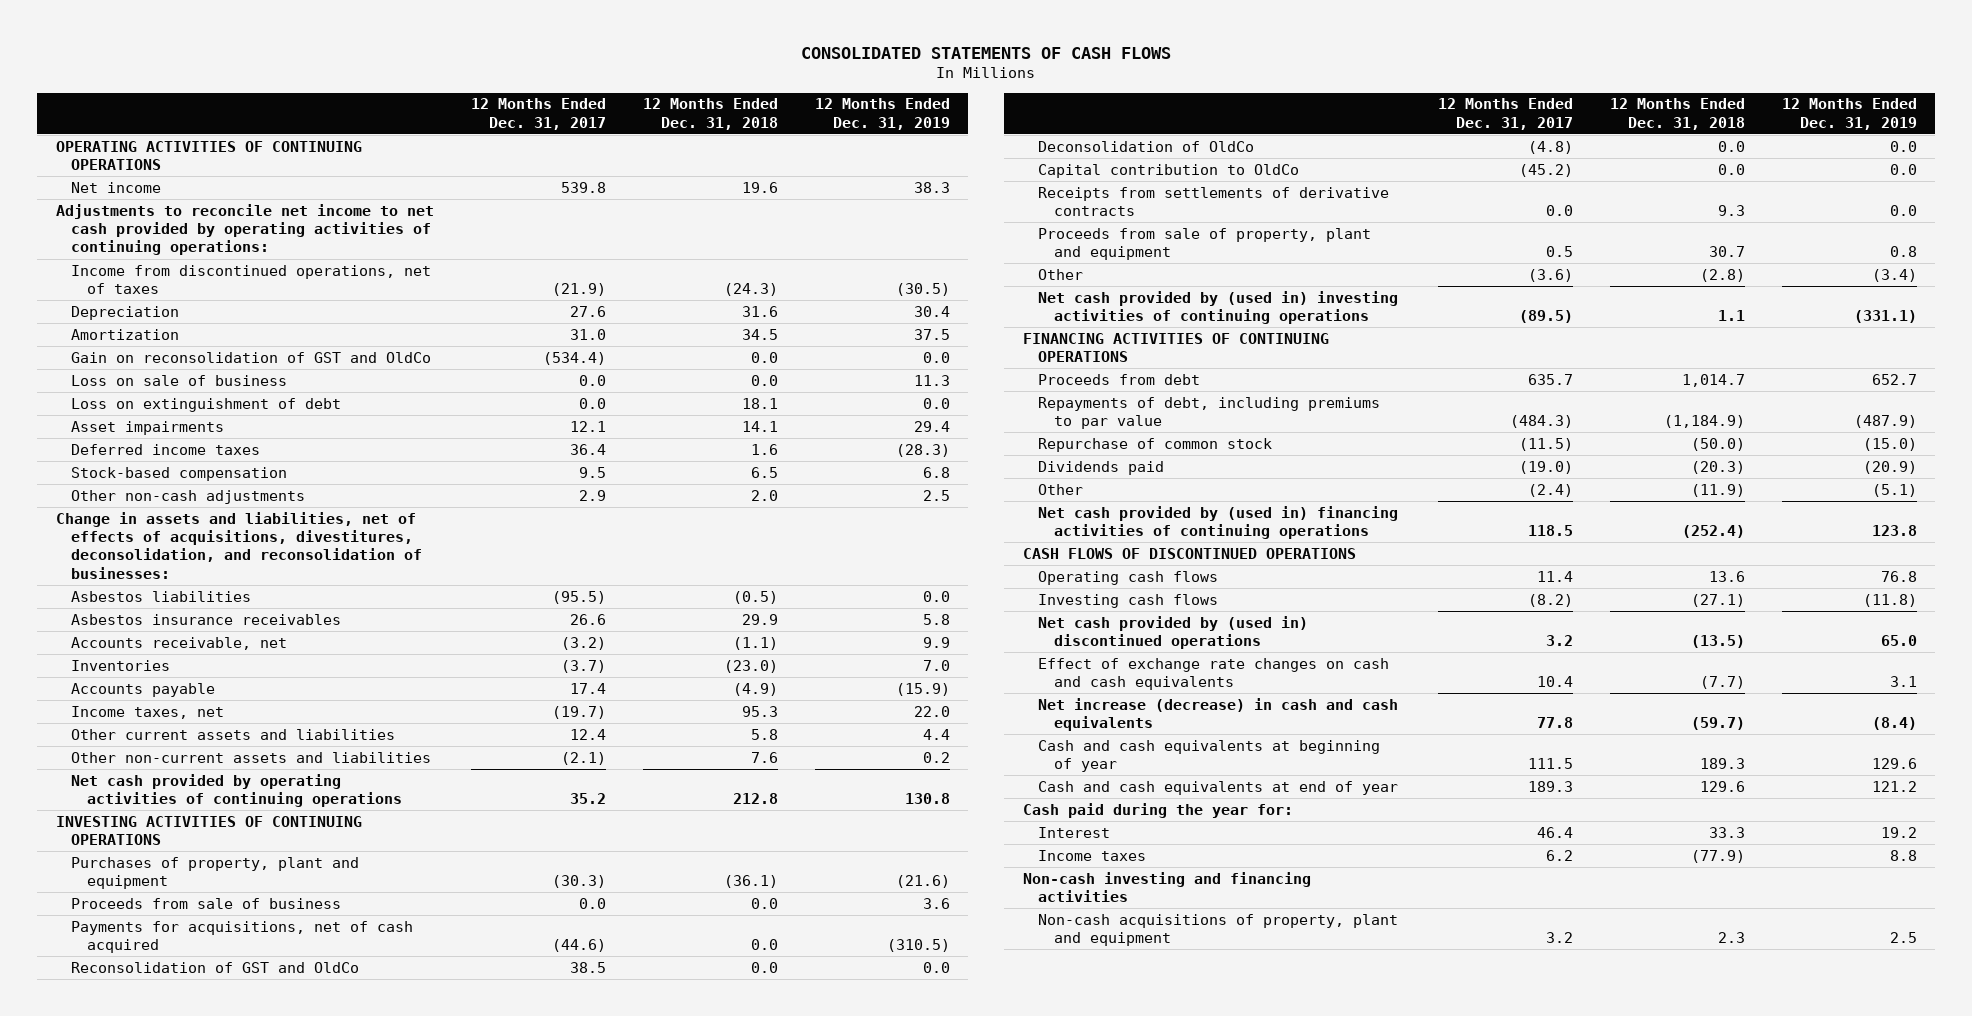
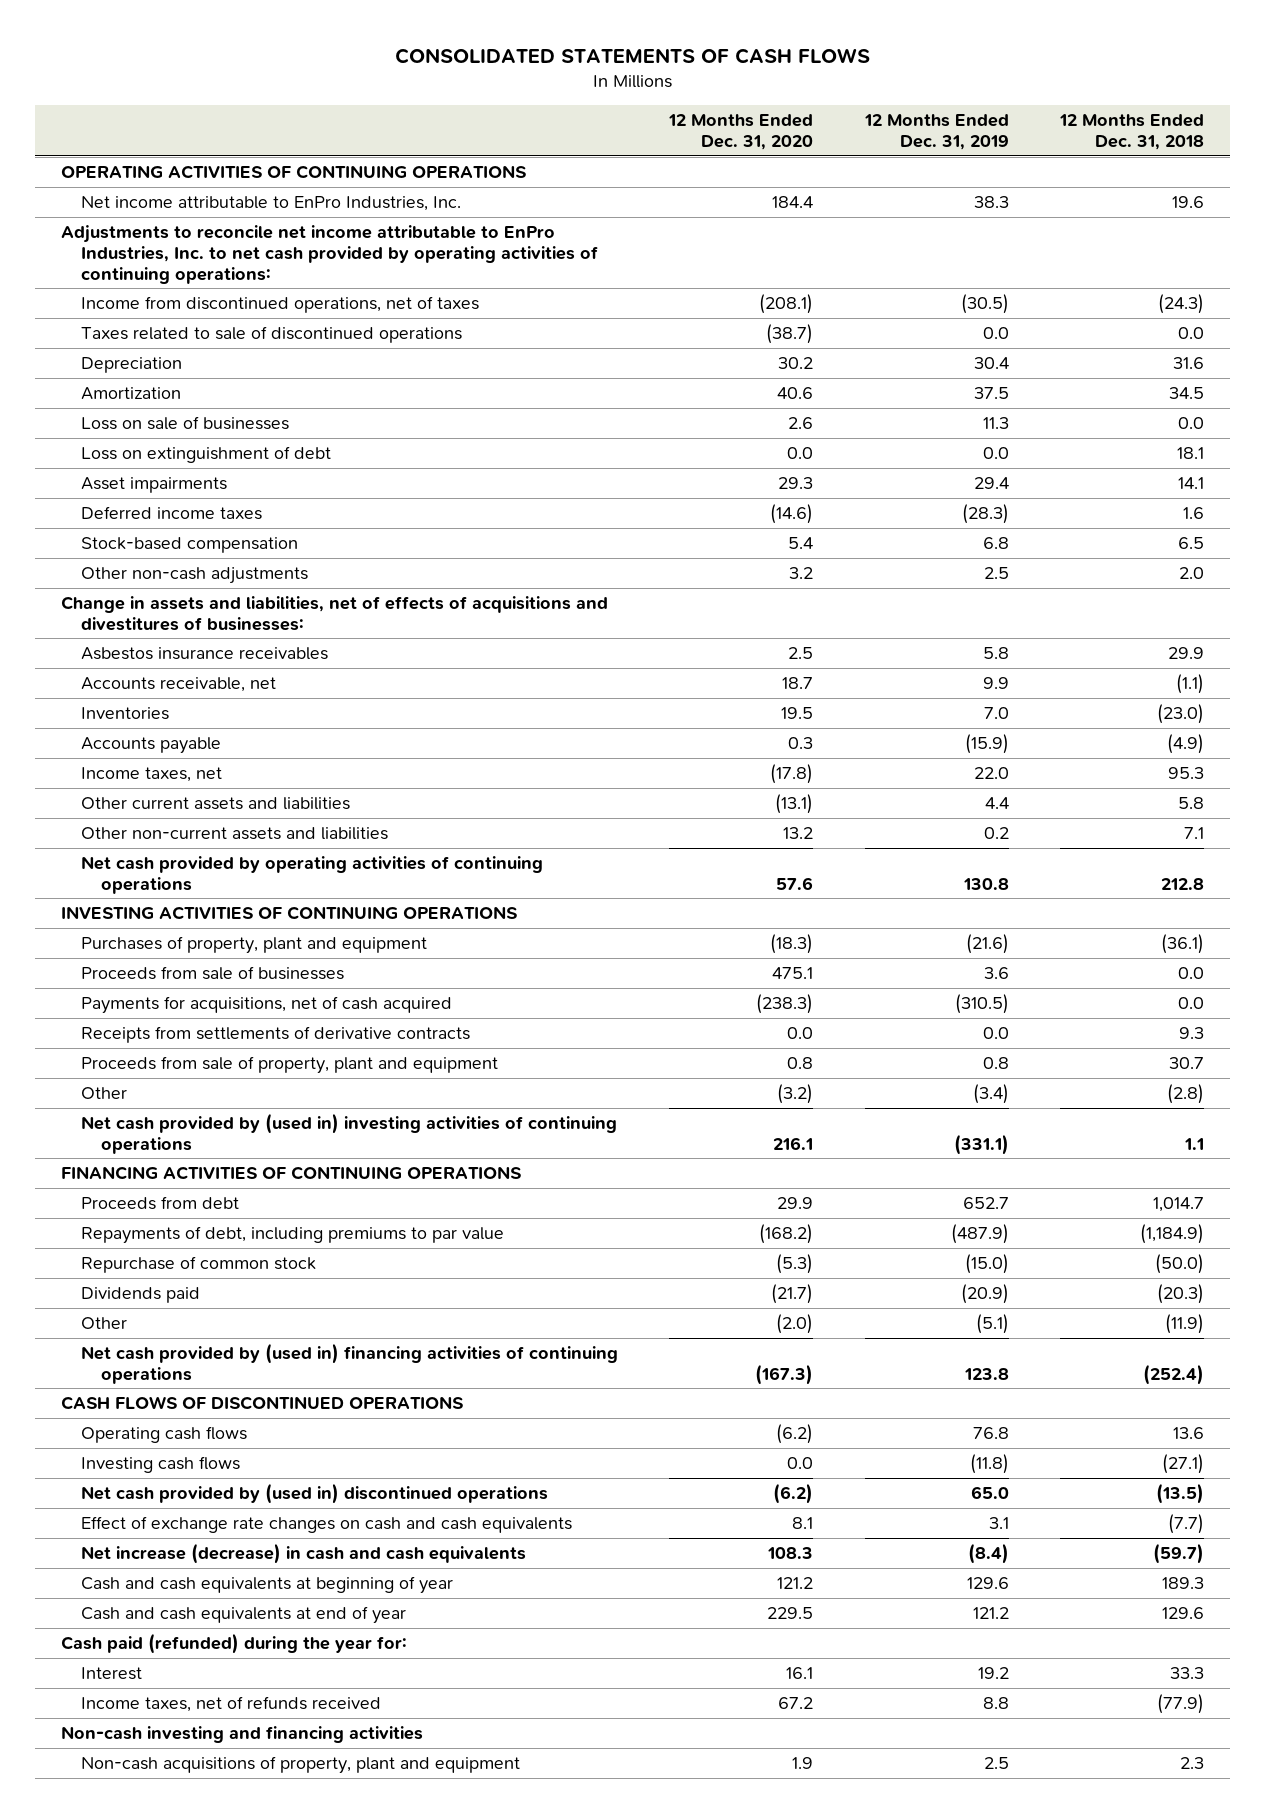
- | 12 Months Ended Dec. 31, 2017 | 12 Months Ended Dec. 31, 2018 | 12 Months Ended Dec. 31, 2019
+ | 12 Months Ended Dec. 31, 2020 | 12 Months Ended Dec. 31, 2019 | 12 Months Ended Dec. 31, 2018
- Net income | 539.8 | 19.6 | 38.3
- Adjustments to reconcile net income to net cash provided by operating activities of continuing operations:
+ Net income attributable to EnPro Industries, Inc. | 184.4 | 38.3 | 19.6
+ Adjustments to reconcile net income attributable to EnPro Industries, Inc. to net cash provided by operating activities of continuing operations:
+ Taxes related to sale of discontinued operations | (38.7) | 0.0 | 0.0
- Gain on reconsolidation of GST and OldCo | (534.4) | 0.0 | 0.0
- Loss on sale of business | 0.0 | 0.0 | 11.3
+ Loss on sale of businesses | 2.6 | 11.3 | 0.0
- Change in assets and liabilities, net of effects of acquisitions, divestitures, deconsolidation, and reconsolidation of businesses:
- Asbestos liabilities | (95.5) | (0.5) | 0.0
+ Change in assets and liabilities, net of effects of acquisitions and divestitures of businesses:
- Other non-current assets and liabilities | (2.1) | 7.6 | 0.2
+ Other non-current assets and liabilities | 13.2 | 0.2 | 7.1
- Proceeds from sale of business | 0.0 | 0.0 | 3.6
+ Proceeds from sale of businesses | 475.1 | 3.6 | 0.0
- Reconsolidation of GST and OldCo | 38.5 | 0.0 | 0.0
- Deconsolidation of OldCo | (4.8) | 0.0 | 0.0
- Capital contribution to OldCo | (45.2) | 0.0 | 0.0
- Cash paid during the year for:
+ Cash paid (refunded) during the year for:
- Income taxes | 6.2 | (77.9) | 8.8
+ Income taxes, net of refunds received | 67.2 | 8.8 | (77.9)

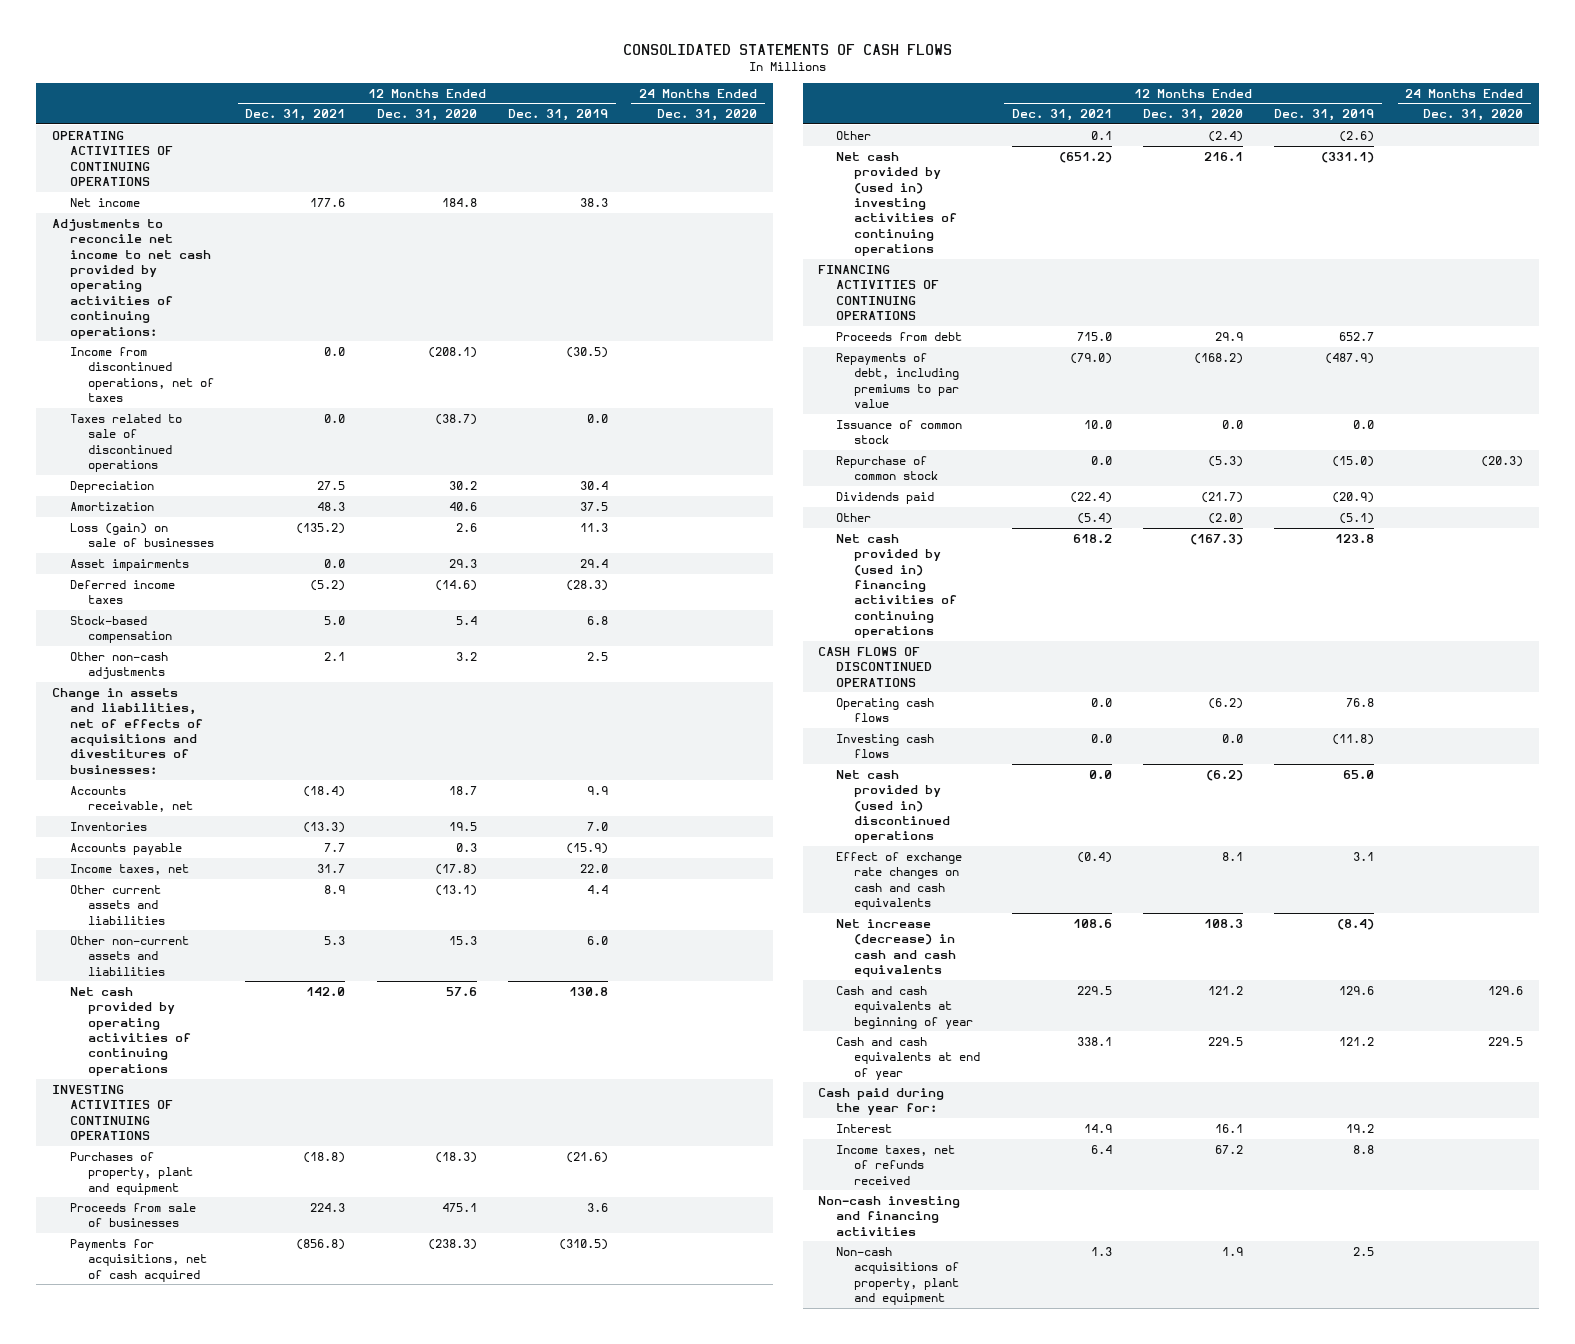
- | 12 Months Ended Dec. 31, 2020 | 12 Months Ended Dec. 31, 2019 | 12 Months Ended Dec. 31, 2018
+ | 12 Months Ended Dec. 31, 2021 | 12 Months Ended Dec. 31, 2020 | 12 Months Ended Dec. 31, 2019 | 24 Months Ended Dec. 31, 2020
- Net income attributable to EnPro Industries, Inc. | 184.4 | 38.3 | 19.6
- Adjustments to reconcile net income attributable to EnPro Industries, Inc. to net cash provided by operating activities of continuing operations:
+ Net income | 177.6 | 184.8 | 38.3 |
+ Adjustments to reconcile net income to net cash provided by operating activities of continuing operations:
- Loss on sale of businesses | 2.6 | 11.3 | 0.0
- Loss on extinguishment of debt | 0.0 | 0.0 | 18.1
+ Loss (gain) on sale of businesses | (135.2) | 2.6 | 11.3 |
- Asbestos insurance receivables | 2.5 | 5.8 | 29.9
- Other non-current assets and liabilities | 13.2 | 0.2 | 7.1
+ Other non-current assets and liabilities | 5.3 | 15.3 | 6.0 |
- Receipts from settlements of derivative contracts | 0.0 | 0.0 | 9.3
- Proceeds from sale of property, plant and equipment | 0.8 | 0.8 | 30.7
- Other | (3.2) | (3.4) | (2.8)
+ Other | 0.1 | (2.4) | (2.6) |
+ Issuance of common stock | 10.0 | 0.0 | 0.0 |
- Cash paid (refunded) during the year for:
+ Cash paid during the year for:

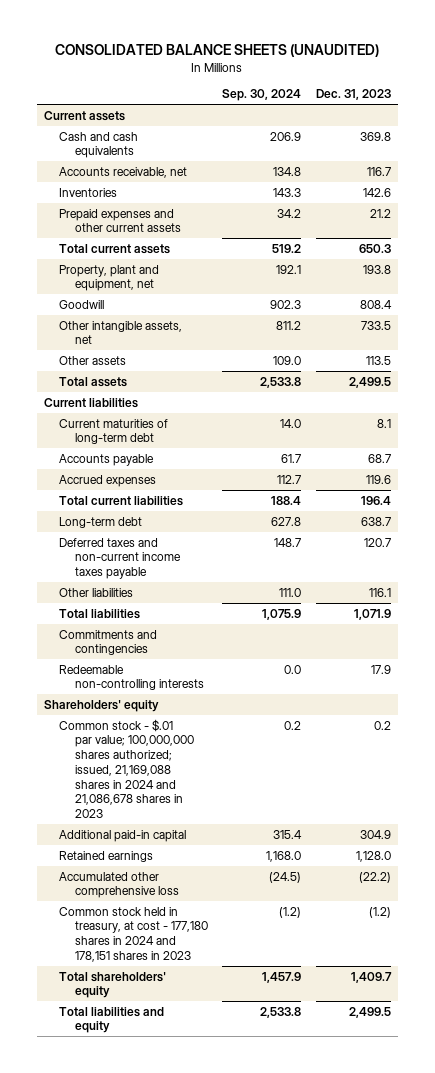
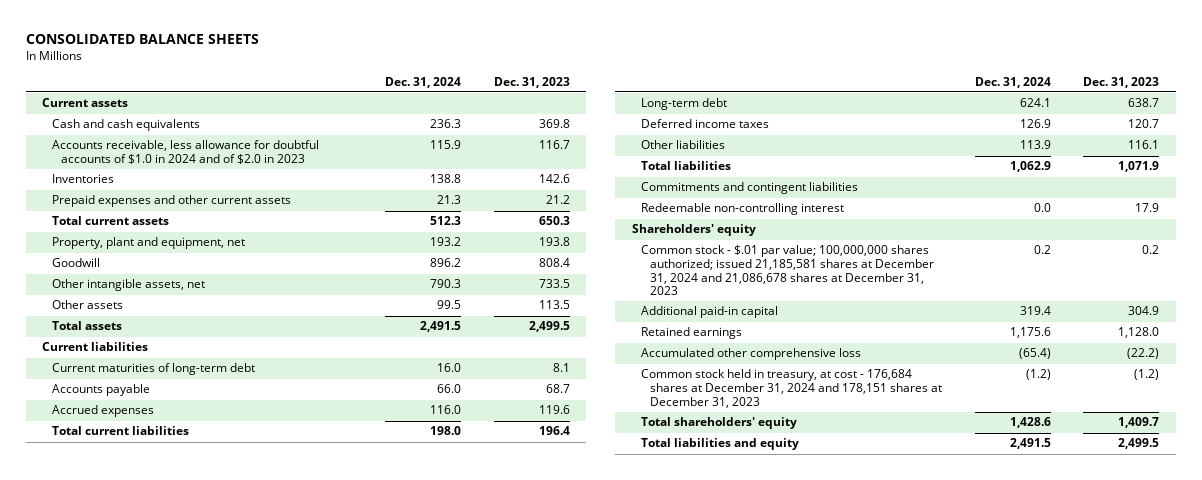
- CONSOLIDATED BALANCE SHEETS (UNAUDITED)
+ CONSOLIDATED BALANCE SHEETS
- | Sep. 30, 2024 | Dec. 31, 2023
+ | Dec. 31, 2024 | Dec. 31, 2023
- Accounts receivable, net | 134.8 | 116.7
+ Accounts receivable, less allowance for doubtful accounts of $1.0 in 2024 and of $2.0 in 2023 | 115.9 | 116.7
- Deferred taxes and non-current income taxes payable | 148.7 | 120.7
+ Deferred income taxes | 126.9 | 120.7
- Commitments and contingencies
- Redeemable non-controlling interests | 0.0 | 17.9
+ Commitments and contingent liabilities
+ Redeemable non-controlling interest | 0.0 | 17.9
- Common stock - $.01 par value; 100,000,000 shares authorized; issued, 21,169,088 shares in 2024 and 21,086,678 shares in 2023 | 0.2 | 0.2
+ Common stock - $.01 par value; 100,000,000 shares authorized; issued 21,185,581 shares at December 31, 2024 and 21,086,678 shares at December 31, 2023 | 0.2 | 0.2
- Common stock held in treasury, at cost - 177,180 shares in 2024 and 178,151 shares in 2023 | (1.2) | (1.2)
+ Common stock held in treasury, at cost - 176,684 shares at December 31, 2024 and 178,151 shares at December 31, 2023 | (1.2) | (1.2)

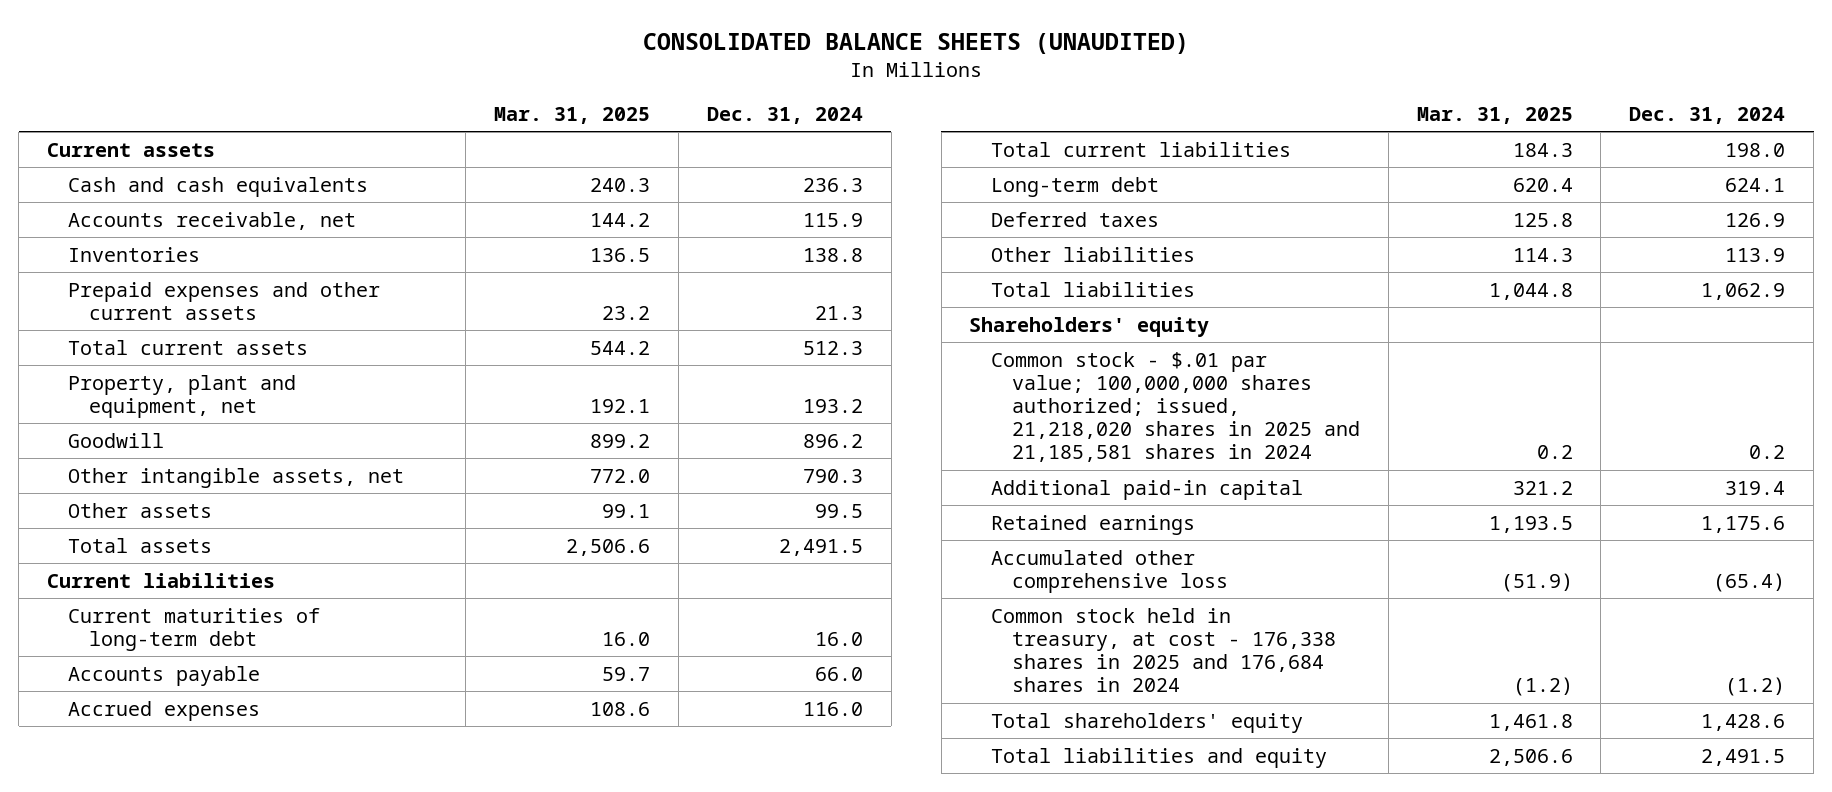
- CONSOLIDATED BALANCE SHEETS
+ CONSOLIDATED BALANCE SHEETS (UNAUDITED)
- | Dec. 31, 2024 | Dec. 31, 2023
+ | Mar. 31, 2025 | Dec. 31, 2024
- Accounts receivable, less allowance for doubtful accounts of $1.0 in 2024 and of $2.0 in 2023 | 115.9 | 116.7
+ Accounts receivable, net | 144.2 | 115.9
- Deferred income taxes | 126.9 | 120.7
+ Deferred taxes | 125.8 | 126.9
- Commitments and contingent liabilities
- Redeemable non-controlling interest | 0.0 | 17.9
- Common stock - $.01 par value; 100,000,000 shares authorized; issued 21,185,581 shares at December 31, 2024 and 21,086,678 shares at December 31, 2023 | 0.2 | 0.2
+ Common stock - $.01 par value; 100,000,000 shares authorized; issued, 21,218,020 shares in 2025 and 21,185,581 shares in 2024 | 0.2 | 0.2
- Common stock held in treasury, at cost - 176,684 shares at December 31, 2024 and 178,151 shares at December 31, 2023 | (1.2) | (1.2)
+ Common stock held in treasury, at cost - 176,338 shares in 2025 and 176,684 shares in 2024 | (1.2) | (1.2)

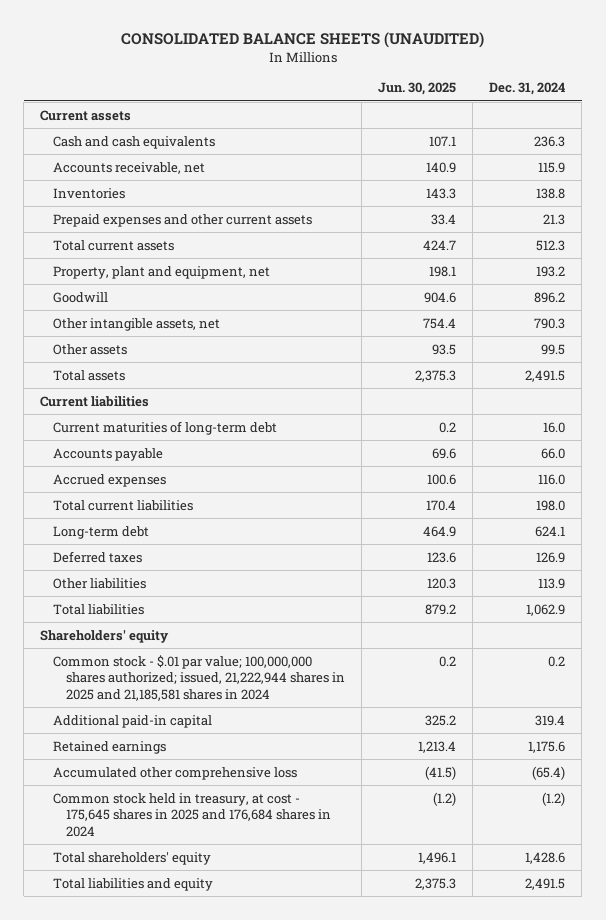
- | Mar. 31, 2025 | Dec. 31, 2024
+ | Jun. 30, 2025 | Dec. 31, 2024
- Common stock - $.01 par value; 100,000,000 shares authorized; issued, 21,218,020 shares in 2025 and 21,185,581 shares in 2024 | 0.2 | 0.2
+ Common stock - $.01 par value; 100,000,000 shares authorized; issued, 21,222,944 shares in 2025 and 21,185,581 shares in 2024 | 0.2 | 0.2
- Common stock held in treasury, at cost - 176,338 shares in 2025 and 176,684 shares in 2024 | (1.2) | (1.2)
+ Common stock held in treasury, at cost - 175,645 shares in 2025 and 176,684 shares in 2024 | (1.2) | (1.2)

